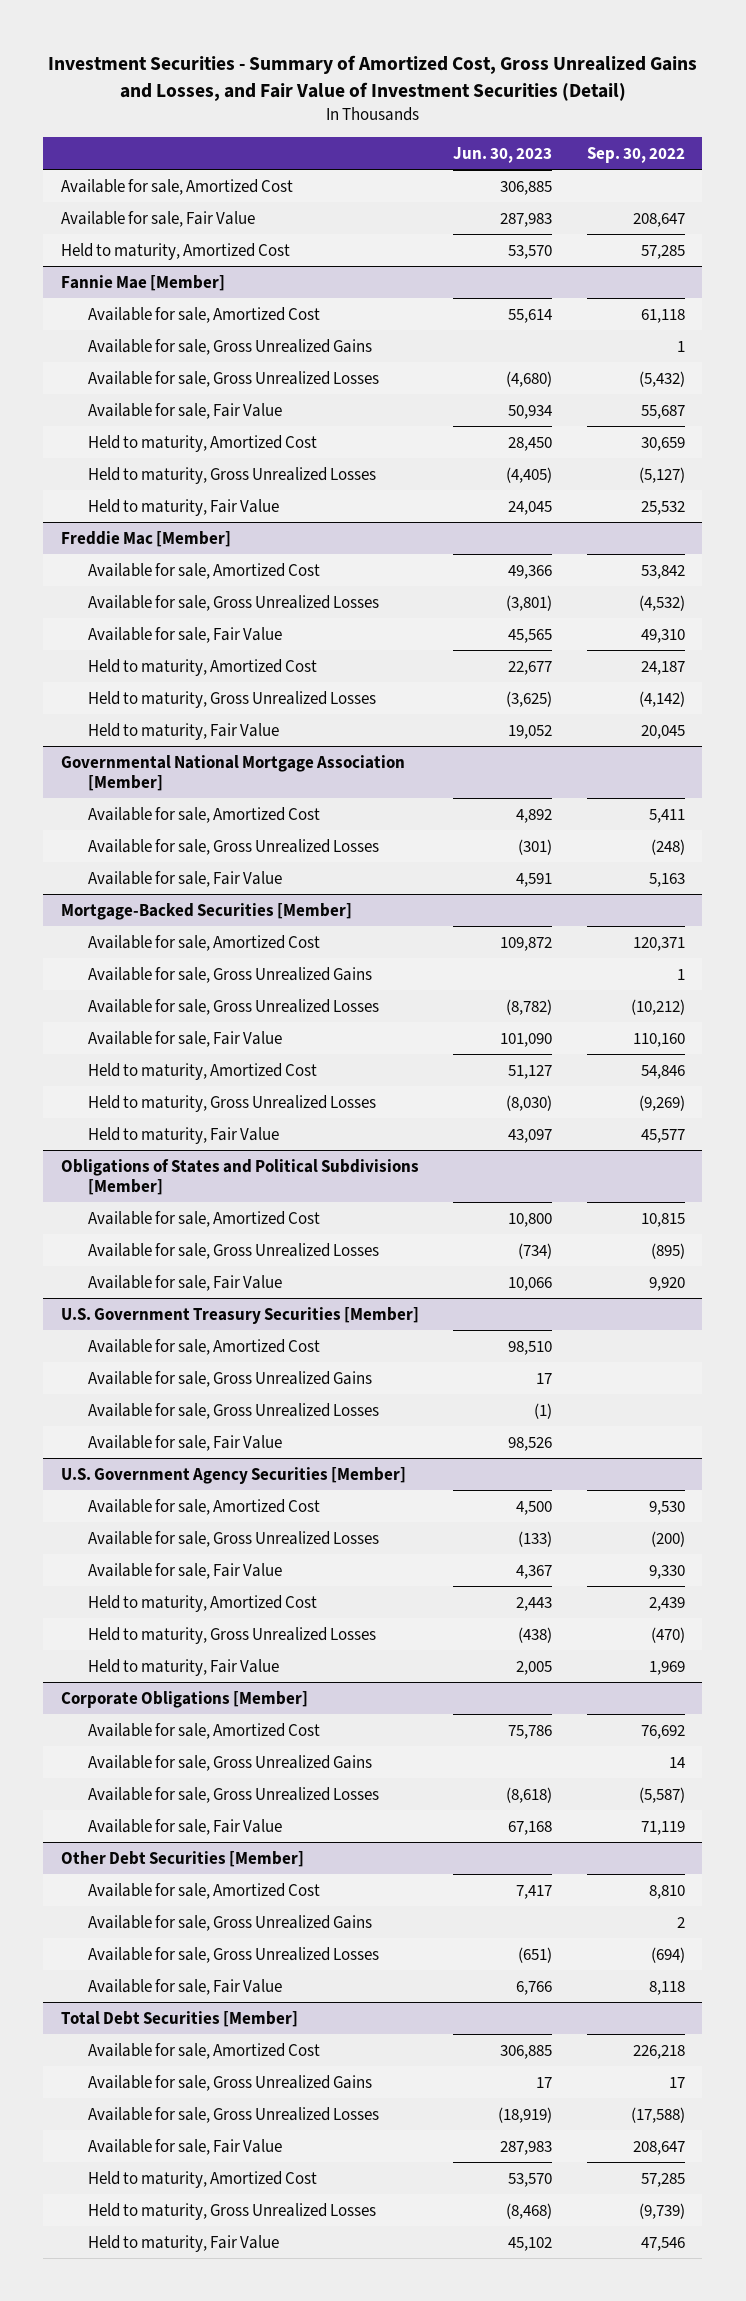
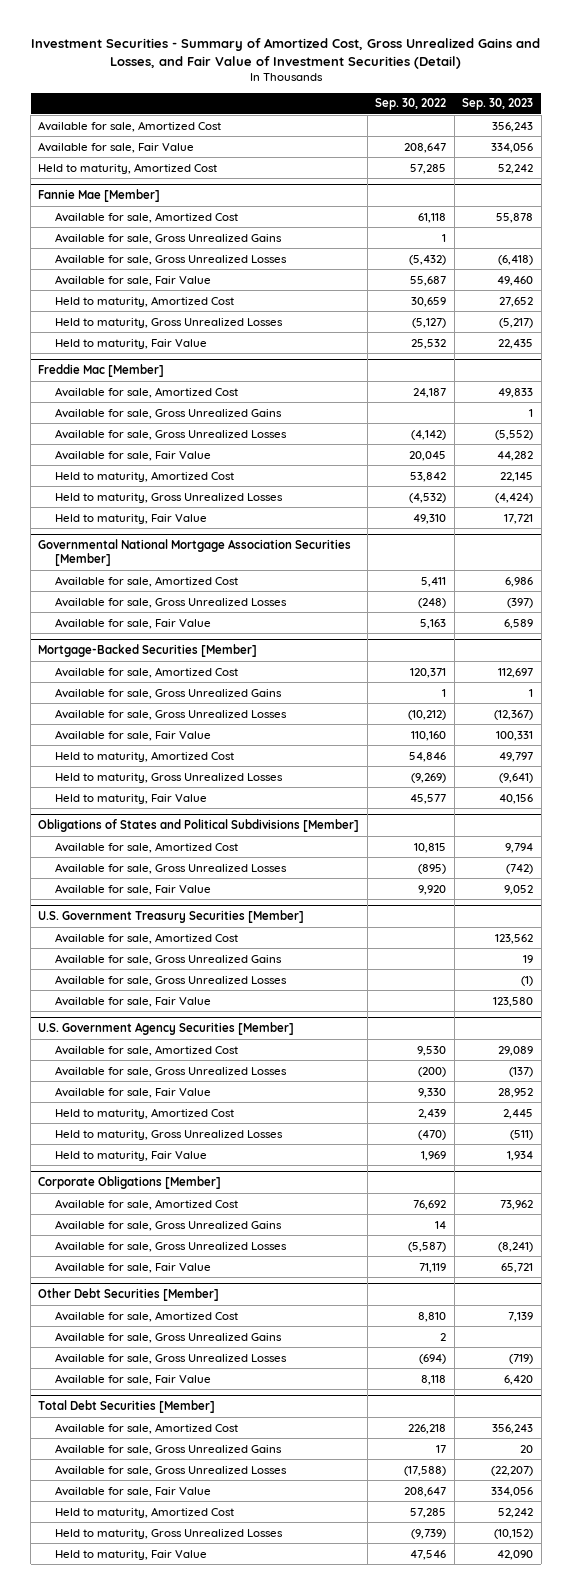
- | Jun. 30, 2023 | Sep. 30, 2022
+ | Sep. 30, 2022 | Sep. 30, 2023
@ Freddie Mac [Member]
- Available for sale, Amortized Cost | 49,366 | 53,842
- Available for sale, Gross Unrealized Losses | (3,801) | (4,532)
- Available for sale, Fair Value | 45,565 | 49,310
- Held to maturity, Amortized Cost | 22,677 | 24,187
- Held to maturity, Gross Unrealized Losses | (3,625) | (4,142)
- Held to maturity, Fair Value | 19,052 | 20,045
- Governmental National Mortgage Association [Member]
@ Freddie Mac [Member]
+ Available for sale, Amortized Cost | 24,187 | 49,833
+ Available for sale, Gross Unrealized Gains | | 1
+ Available for sale, Gross Unrealized Losses | (4,142) | (5,552)
+ Available for sale, Fair Value | 20,045 | 44,282
+ Held to maturity, Amortized Cost | 53,842 | 22,145
+ Held to maturity, Gross Unrealized Losses | (4,532) | (4,424)
+ Held to maturity, Fair Value | 49,310 | 17,721
+ Governmental National Mortgage Association Securities [Member]

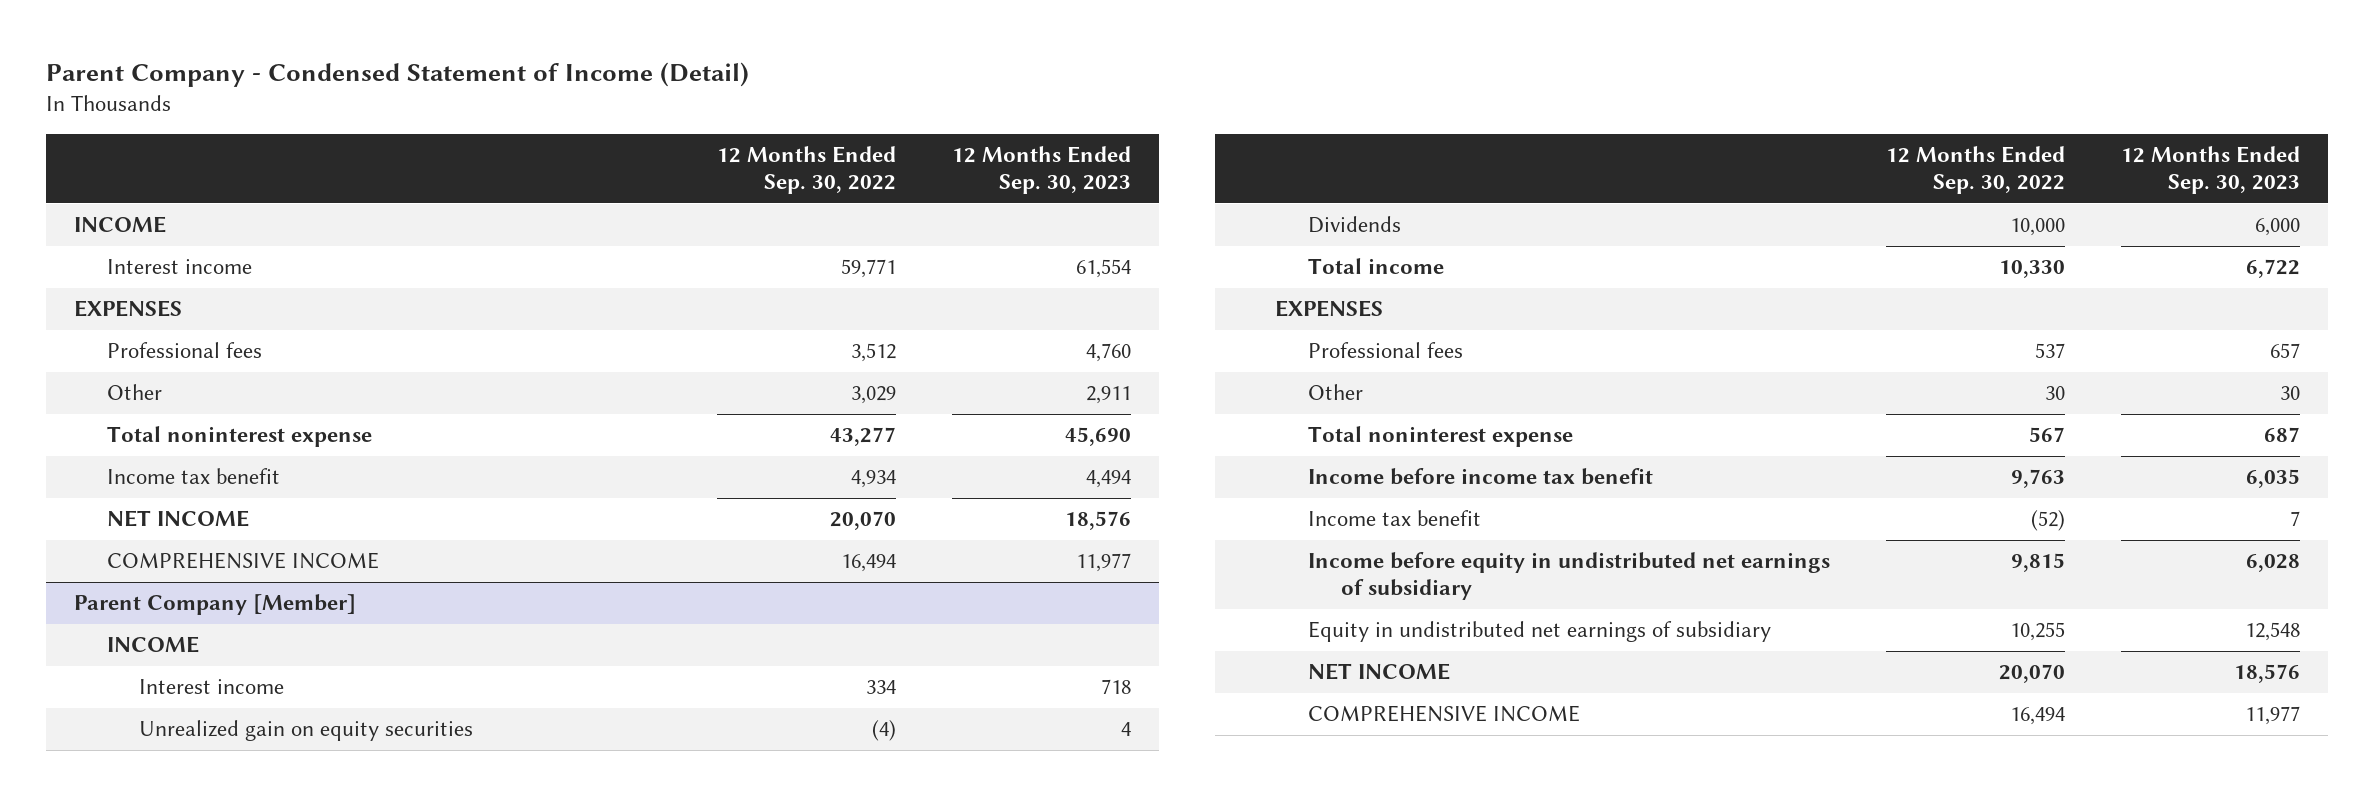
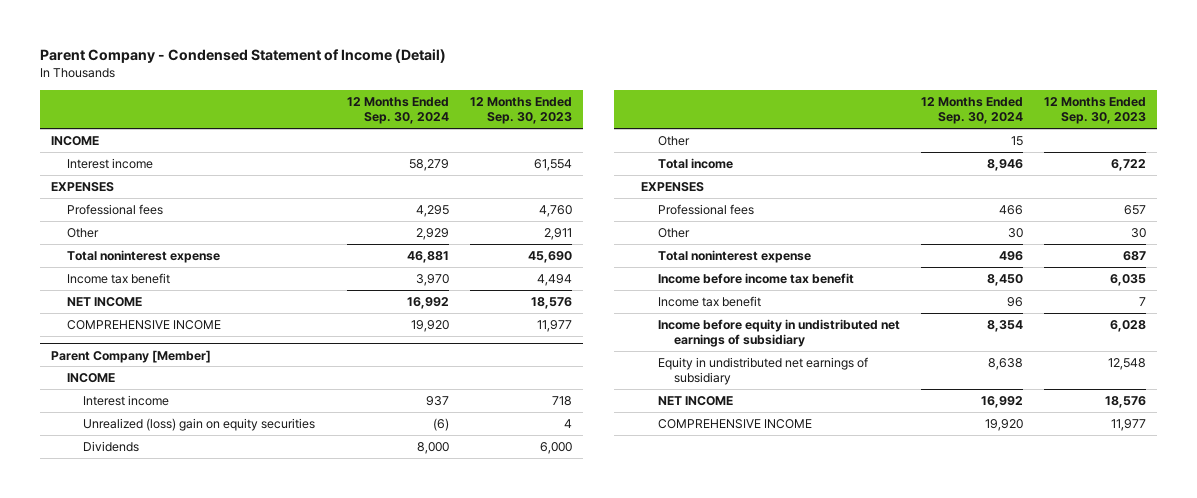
- | 12 Months Ended Sep. 30, 2022 | 12 Months Ended Sep. 30, 2023
+ | 12 Months Ended Sep. 30, 2024 | 12 Months Ended Sep. 30, 2023
@ Parent Company [Member]
- Unrealized gain on equity securities | (4) | 4
+ Unrealized (loss) gain on equity securities | (6) | 4
+ Other | 15 |

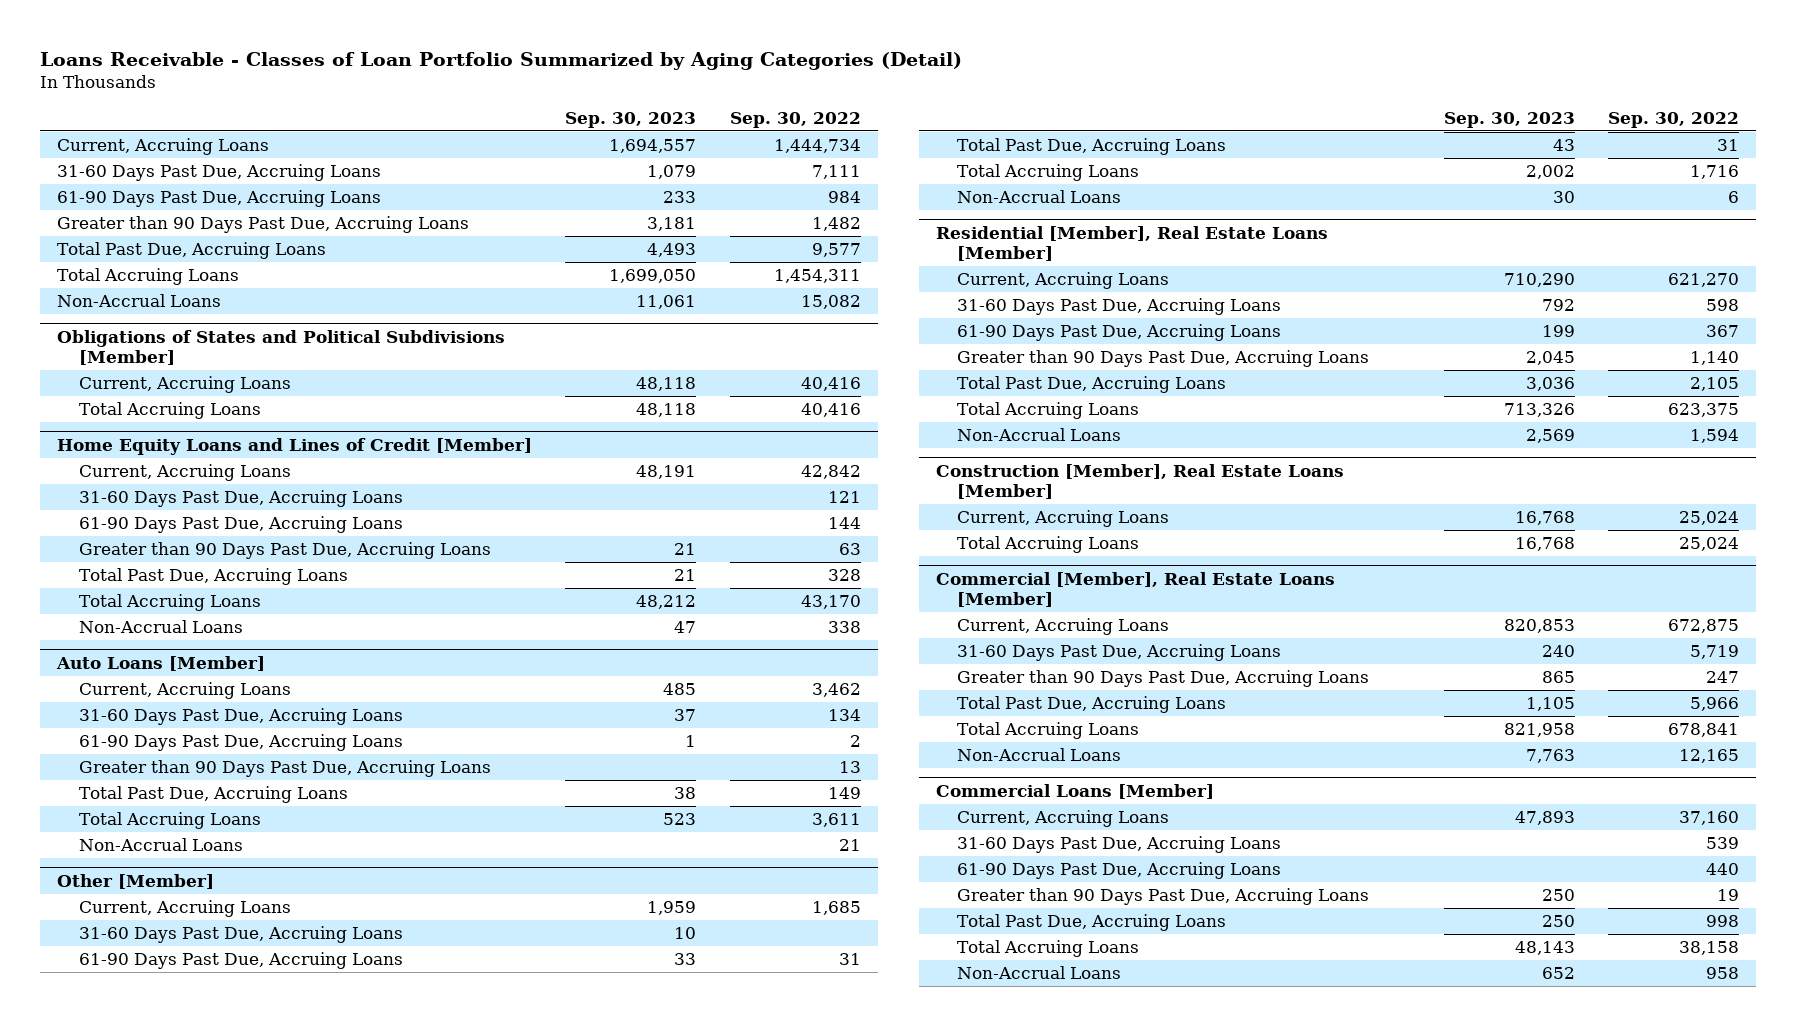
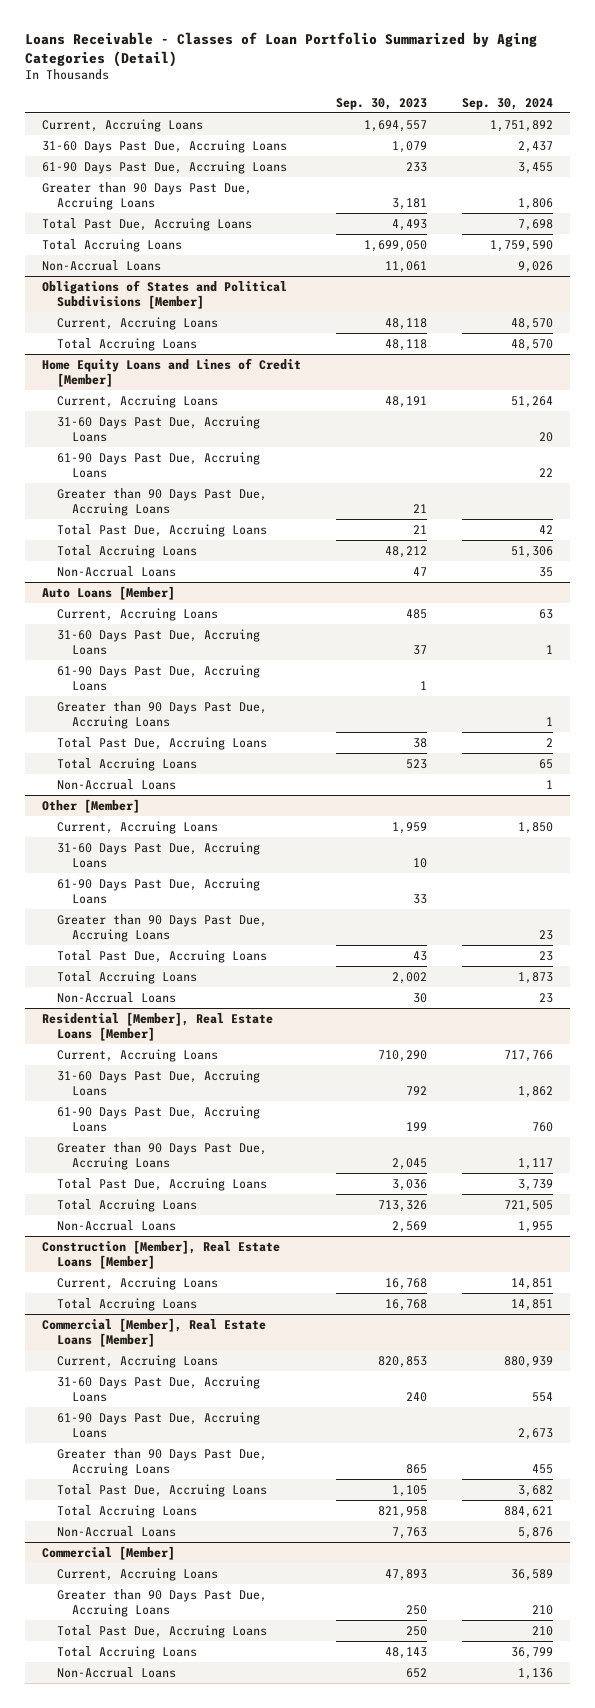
- | Sep. 30, 2023 | Sep. 30, 2022
+ | Sep. 30, 2023 | Sep. 30, 2024
@ Other [Member]
+ Greater than 90 Days Past Due, Accruing Loans | | 23
@ Commercial [Member], Real Estate Loans [Member]
+ 61-90 Days Past Due, Accruing Loans | | 2,673
- Commercial Loans [Member]
+ Commercial [Member]
- 31-60 Days Past Due, Accruing Loans | | 539
- 61-90 Days Past Due, Accruing Loans | | 440

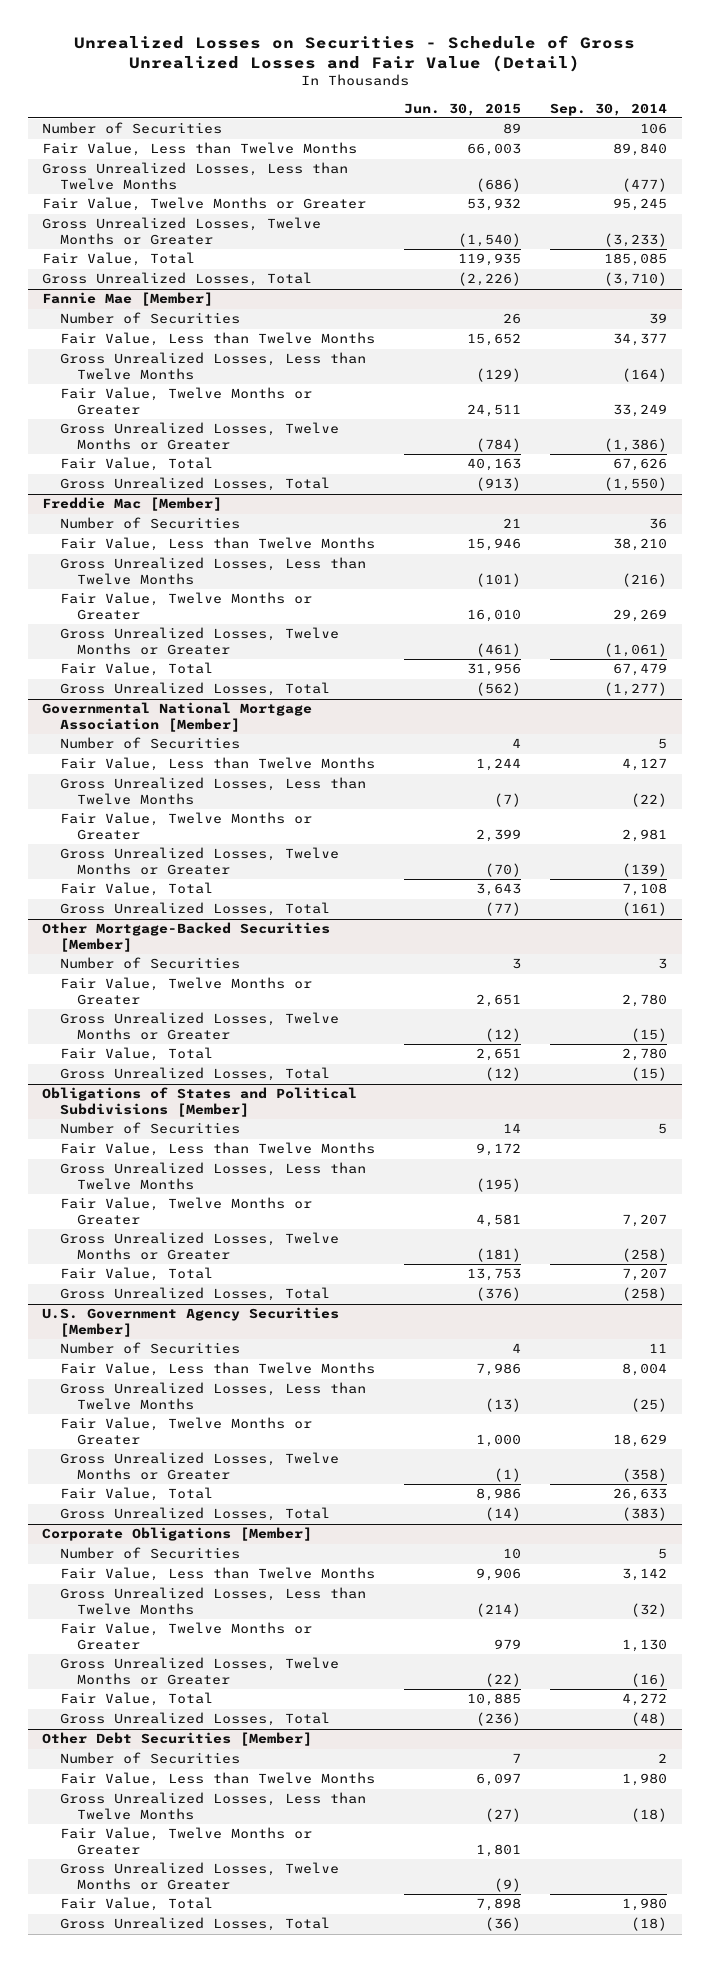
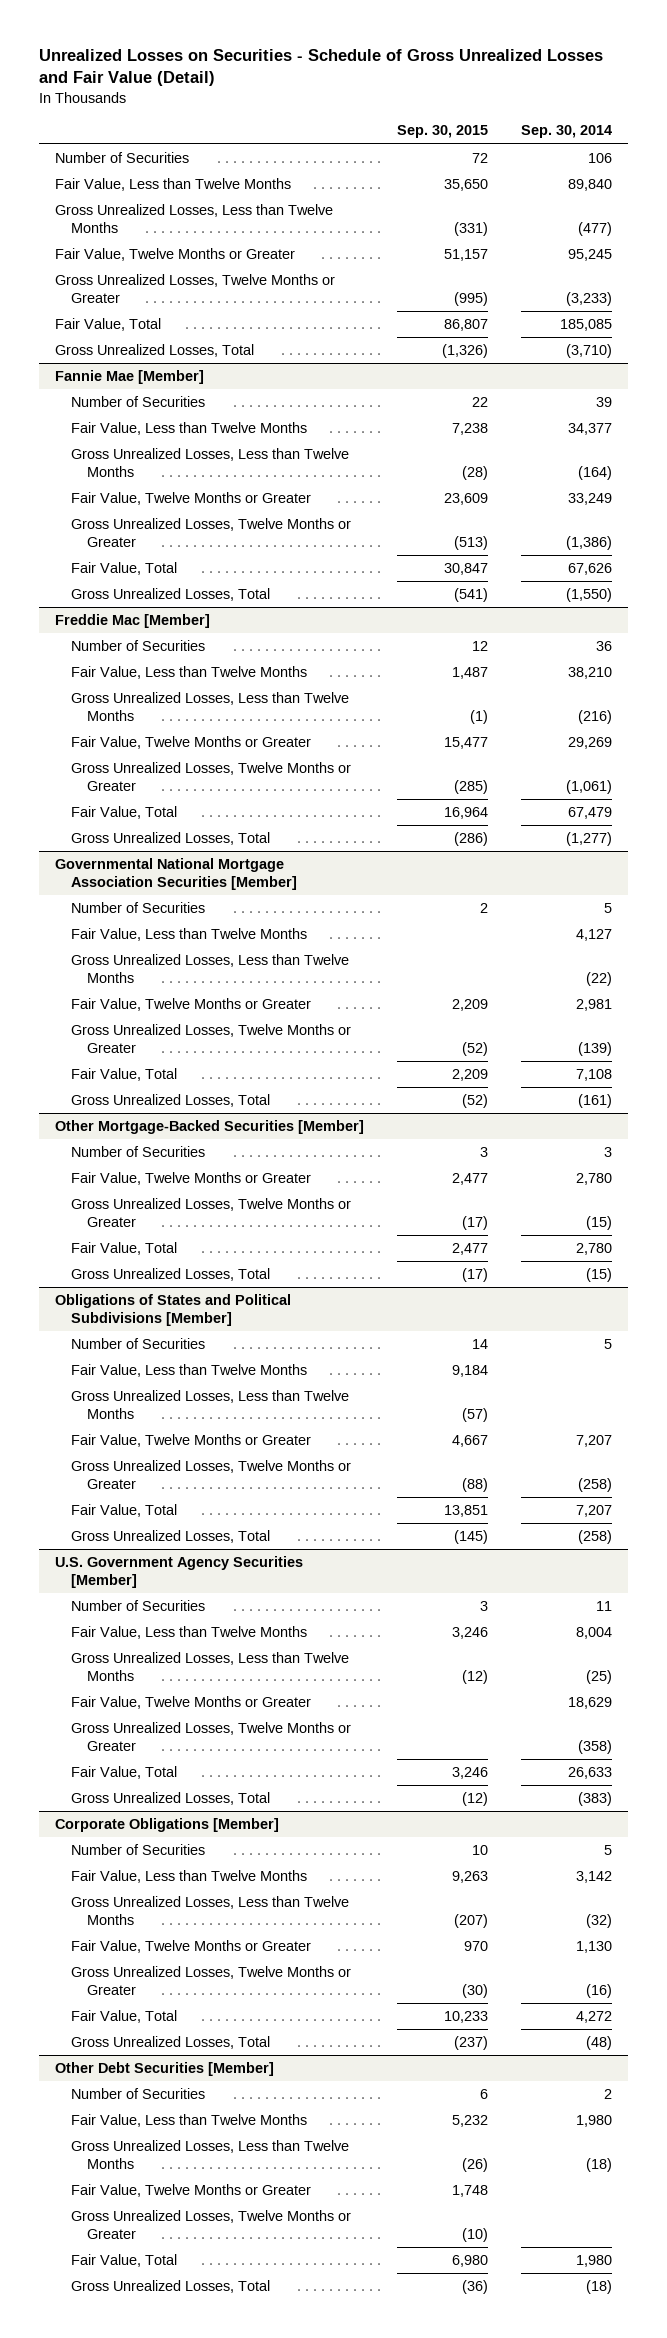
- | Jun. 30, 2015 | Sep. 30, 2014
+ | Sep. 30, 2015 | Sep. 30, 2014
- Governmental National Mortgage Association [Member]
+ Governmental National Mortgage Association Securities [Member]

